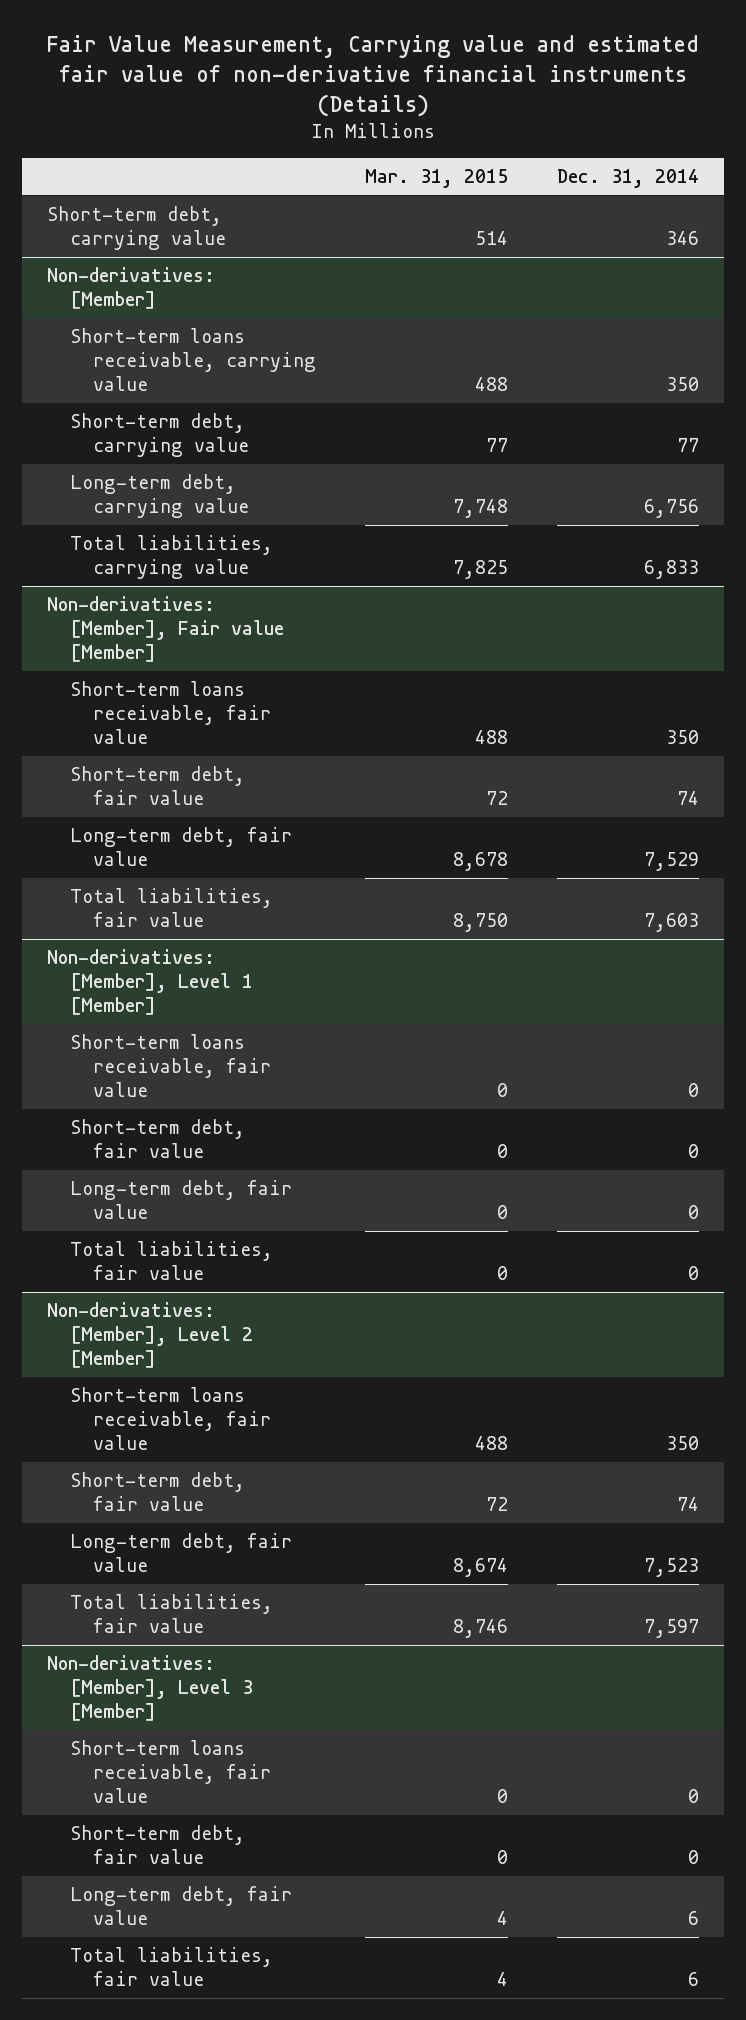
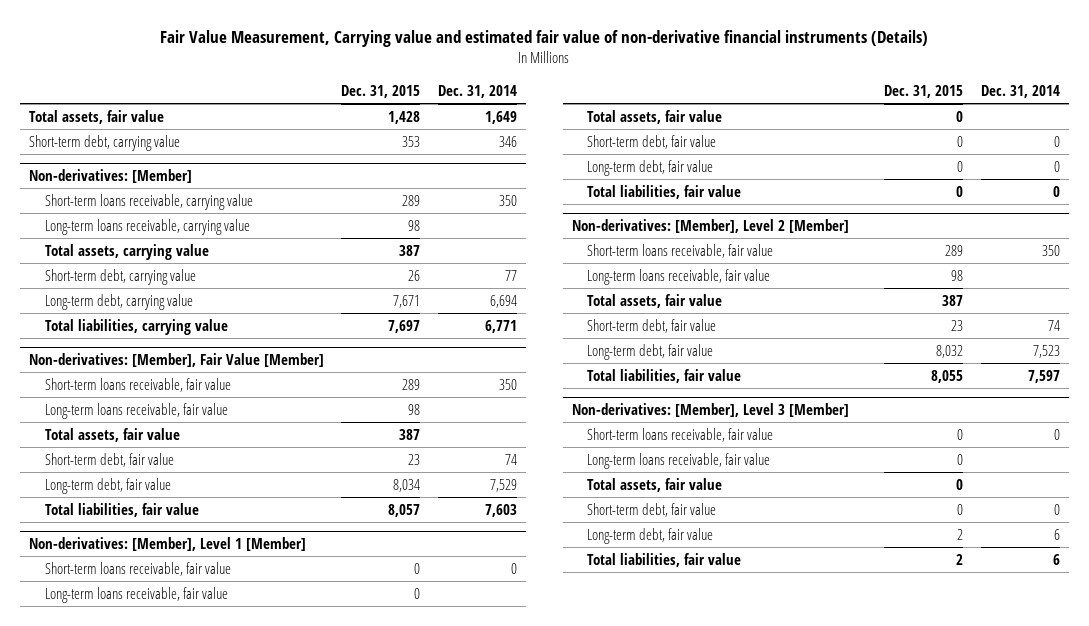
- | Mar. 31, 2015 | Dec. 31, 2014
+ | Dec. 31, 2015 | Dec. 31, 2014
+ Total assets, fair value | 1,428 | 1,649
@ Non-derivatives: [Member]
+ Long-term loans receivable, carrying value | 98 |
+ Total assets, carrying value | 387 |
- Long-term debt, carrying value | 7,748 | 6,756
- Total liabilities, carrying value | 7,825 | 6,833
- Non-derivatives: [Member], Fair value [Member]
@ Non-derivatives: [Member]
+ Long-term debt, carrying value | 7,671 | 6,694
+ Total liabilities, carrying value | 7,697 | 6,771
+ Non-derivatives: [Member], Fair Value [Member]
+ Long-term loans receivable, fair value | 98 |
+ Total assets, fair value | 387 |
@ Non-derivatives: [Member], Level 1 [Member]
+ Long-term loans receivable, fair value | 0 |
+ Total assets, fair value | 0 |
@ Non-derivatives: [Member], Level 2 [Member]
+ Long-term loans receivable, fair value | 98 |
+ Total assets, fair value | 387 |
@ Non-derivatives: [Member], Level 3 [Member]
+ Long-term loans receivable, fair value | 0 |
+ Total assets, fair value | 0 |

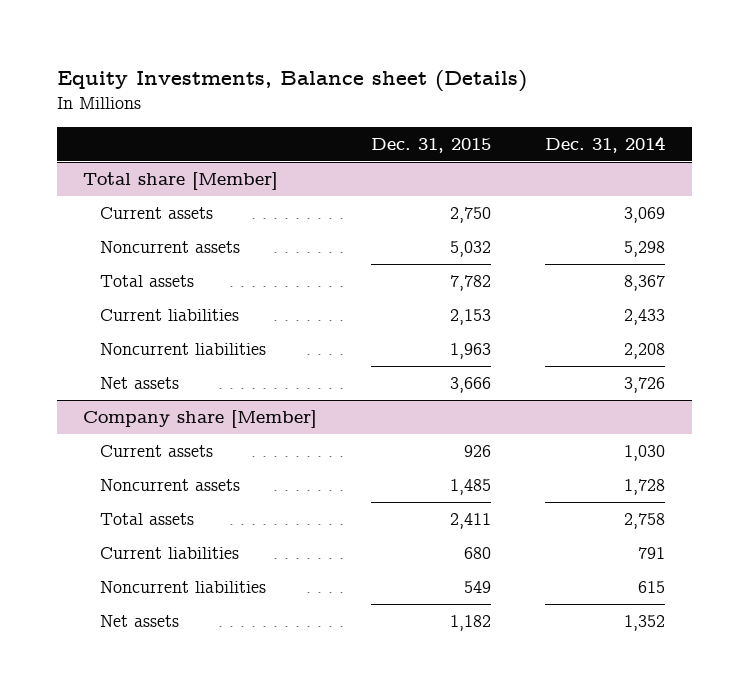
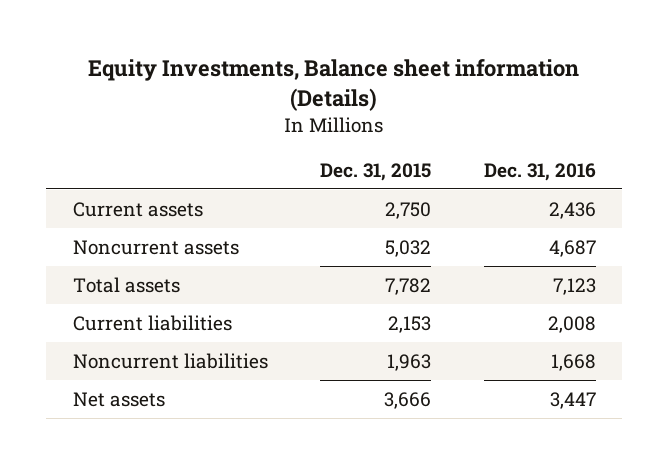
- Equity Investments, Balance sheet (Details)
+ Equity Investments, Balance sheet information (Details)
- | Dec. 31, 2015 | Dec. 31, 2014
+ | Dec. 31, 2015 | Dec. 31, 2016
- Total share [Member]
- Company share [Member]
- Current assets | 926 | 1,030
- Noncurrent assets | 1,485 | 1,728
- Total assets | 2,411 | 2,758
- Current liabilities | 680 | 791
- Noncurrent liabilities | 549 | 615
- Net assets | 1,182 | 1,352

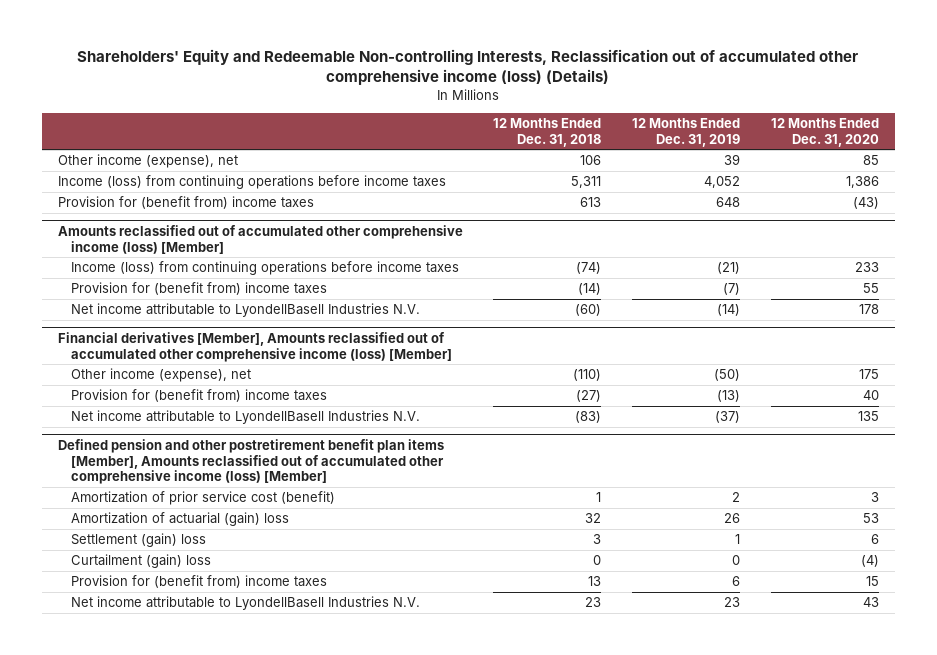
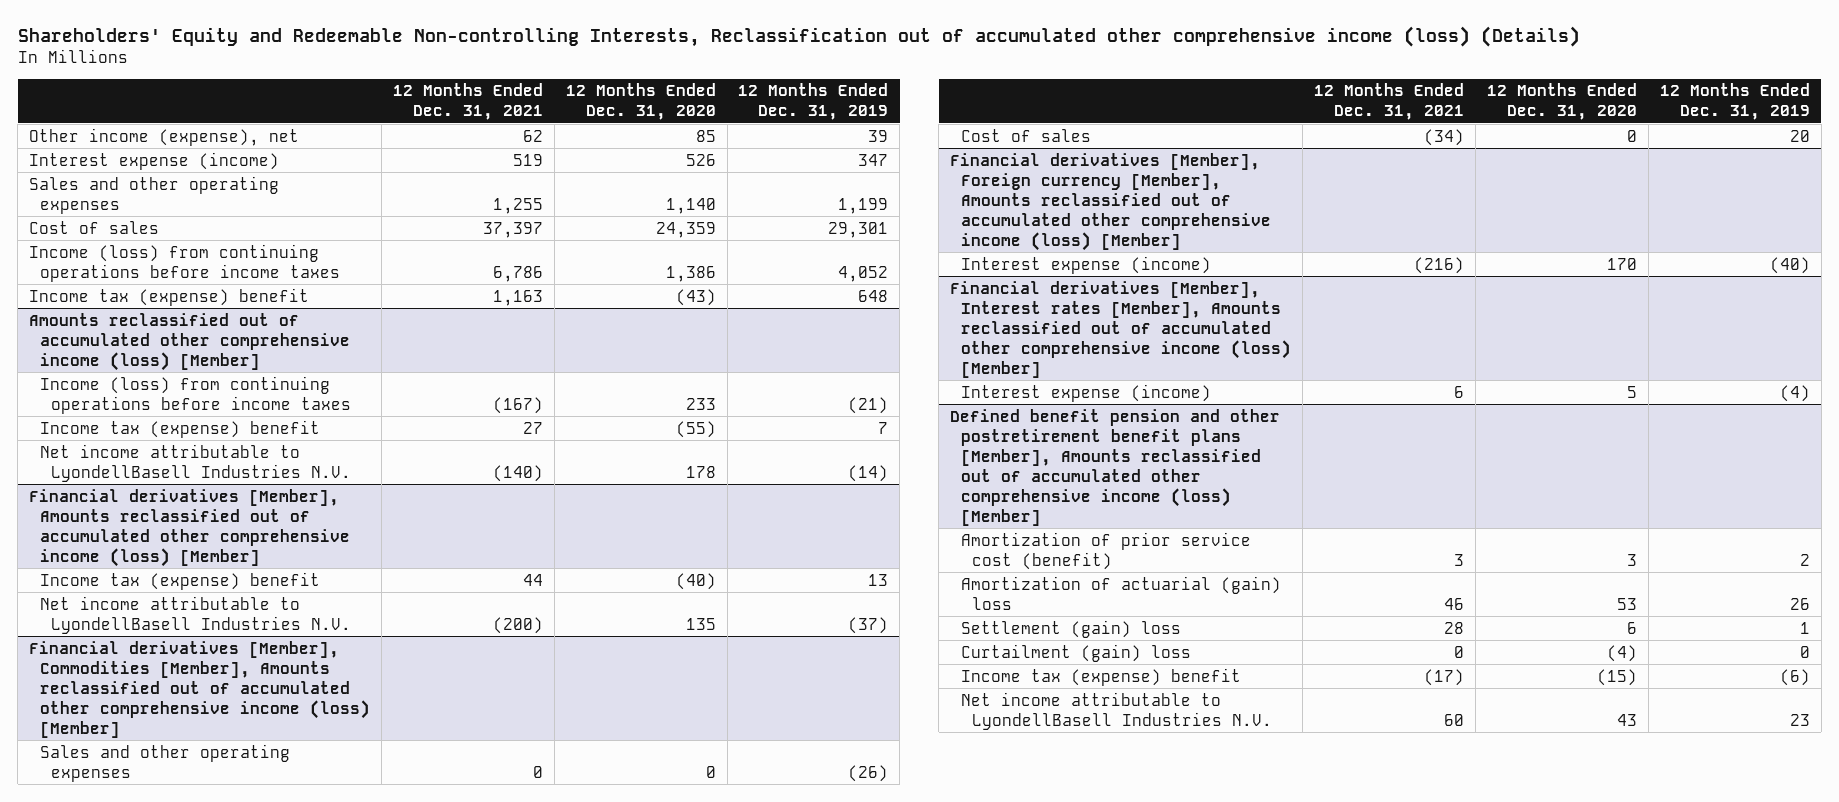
- | 12 Months Ended Dec. 31, 2018 | 12 Months Ended Dec. 31, 2019 | 12 Months Ended Dec. 31, 2020
+ | 12 Months Ended Dec. 31, 2021 | 12 Months Ended Dec. 31, 2020 | 12 Months Ended Dec. 31, 2019
+ Interest expense (income) | 519 | 526 | 347
+ Sales and other operating expenses | 1,255 | 1,140 | 1,199
+ Cost of sales | 37,397 | 24,359 | 29,301
- Provision for (benefit from) income taxes | 613 | 648 | (43)
+ Income tax (expense) benefit | 1,163 | (43) | 648
@ Amounts reclassified out of accumulated other comprehensive income (loss) [Member]
- Provision for (benefit from) income taxes | (14) | (7) | 55
+ Income tax (expense) benefit | 27 | (55) | 7
@ Financial derivatives [Member], Amounts reclassified out of accumulated other comprehensive income (loss) [Member]
- Other income (expense), net | (110) | (50) | 175
- Provision for (benefit from) income taxes | (27) | (13) | 40
+ Income tax (expense) benefit | 44 | (40) | 13
- Defined pension and other postretirement benefit plan items [Member], Amounts reclassified out of accumulated other comprehensive income (loss) [Member]
+ Financial derivatives [Member], Commodities [Member], Amounts reclassified out of accumulated other comprehensive income (loss) [Member]
+ Sales and other operating expenses | 0 | 0 | (26)
+ Cost of sales | (34) | 0 | 20
+ Financial derivatives [Member], Foreign currency [Member], Amounts reclassified out of accumulated other comprehensive income (loss) [Member]
+ Interest expense (income) | (216) | 170 | (40)
+ Financial derivatives [Member], Interest rates [Member], Amounts reclassified out of accumulated other comprehensive income (loss) [Member]
+ Interest expense (income) | 6 | 5 | (4)
+ Defined benefit pension and other postretirement benefit plans [Member], Amounts reclassified out of accumulated other comprehensive income (loss) [Member]
- Provision for (benefit from) income taxes | 13 | 6 | 15
+ Income tax (expense) benefit | (17) | (15) | (6)

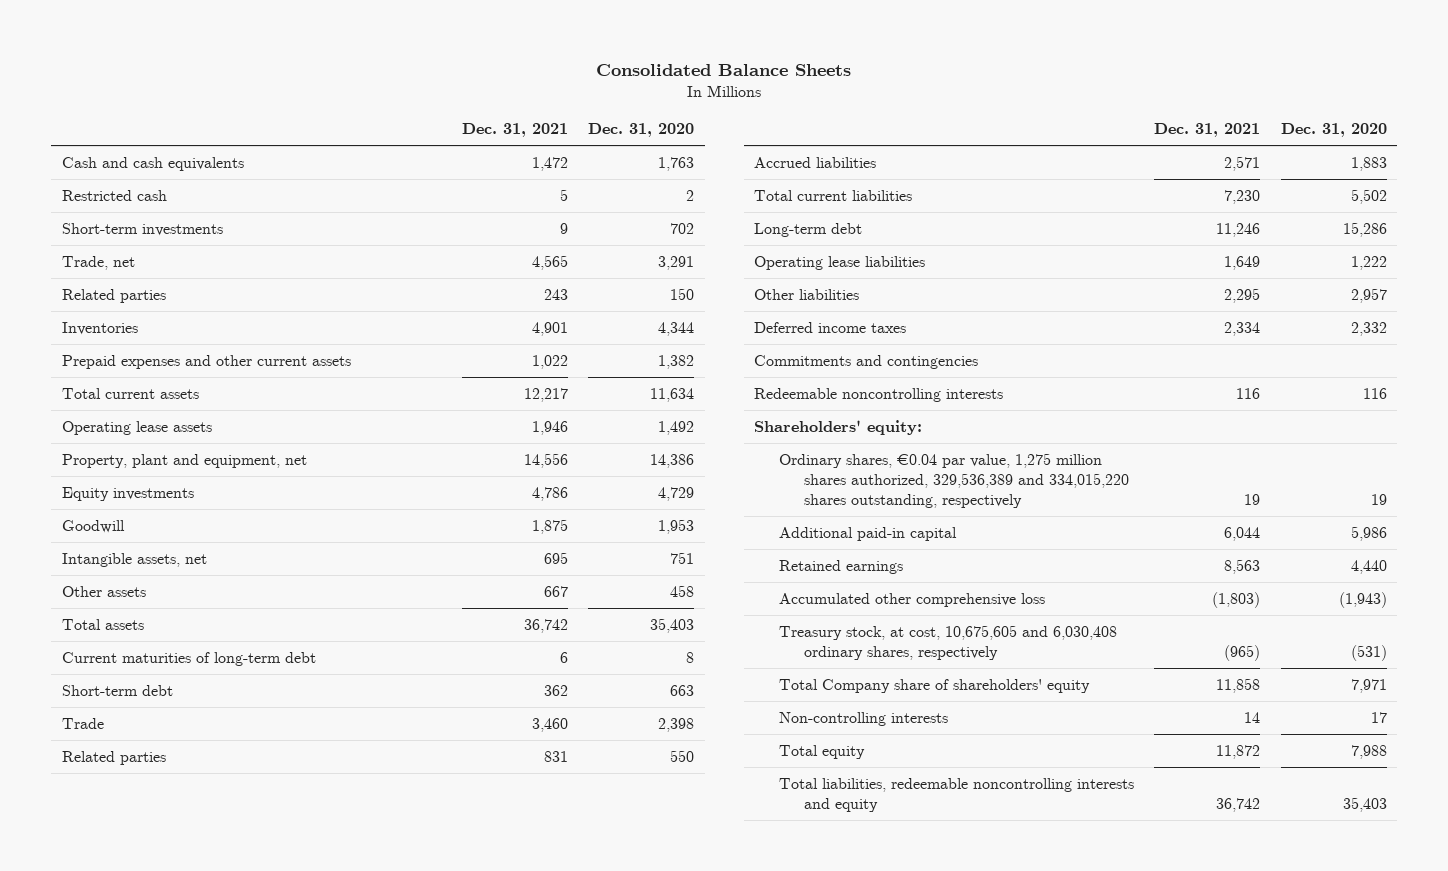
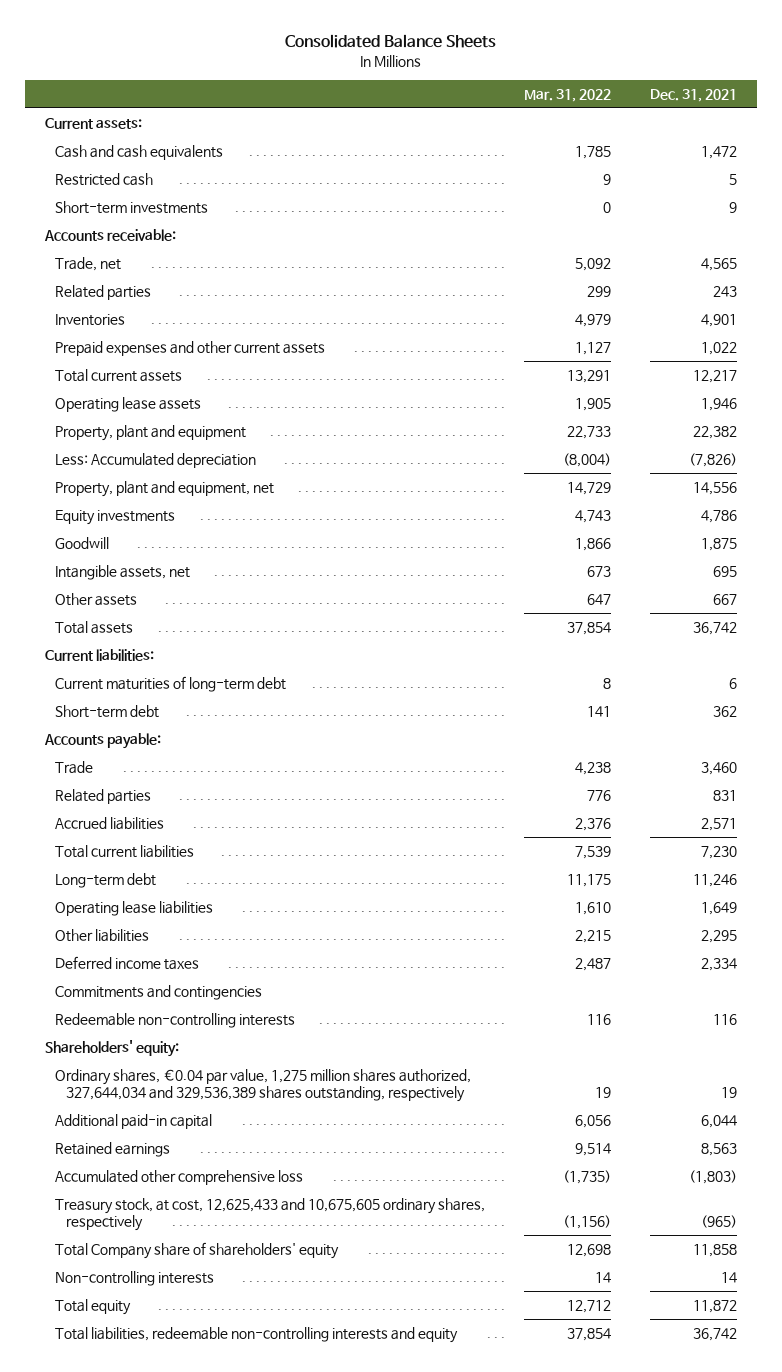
- | Dec. 31, 2021 | Dec. 31, 2020
+ | Mar. 31, 2022 | Dec. 31, 2021
+ Current assets:
+ Accounts receivable:
+ Property, plant and equipment | 22,733 | 22,382
+ Less: Accumulated depreciation | (8,004) | (7,826)
+ Current liabilities:
+ Accounts payable:
- Redeemable noncontrolling interests | 116 | 116
+ Redeemable non-controlling interests | 116 | 116
- Ordinary shares, €0.04 par value, 1,275 million shares authorized, 329,536,389 and 334,015,220 shares outstanding, respectively | 19 | 19
+ Ordinary shares, €0.04 par value, 1,275 million shares authorized, 327,644,034 and 329,536,389 shares outstanding, respectively | 19 | 19
- Treasury stock, at cost, 10,675,605 and 6,030,408 ordinary shares, respectively | (965) | (531)
+ Treasury stock, at cost, 12,625,433 and 10,675,605 ordinary shares, respectively | (1,156) | (965)
- Total liabilities, redeemable noncontrolling interests and equity | 36,742 | 35,403
+ Total liabilities, redeemable non-controlling interests and equity | 37,854 | 36,742

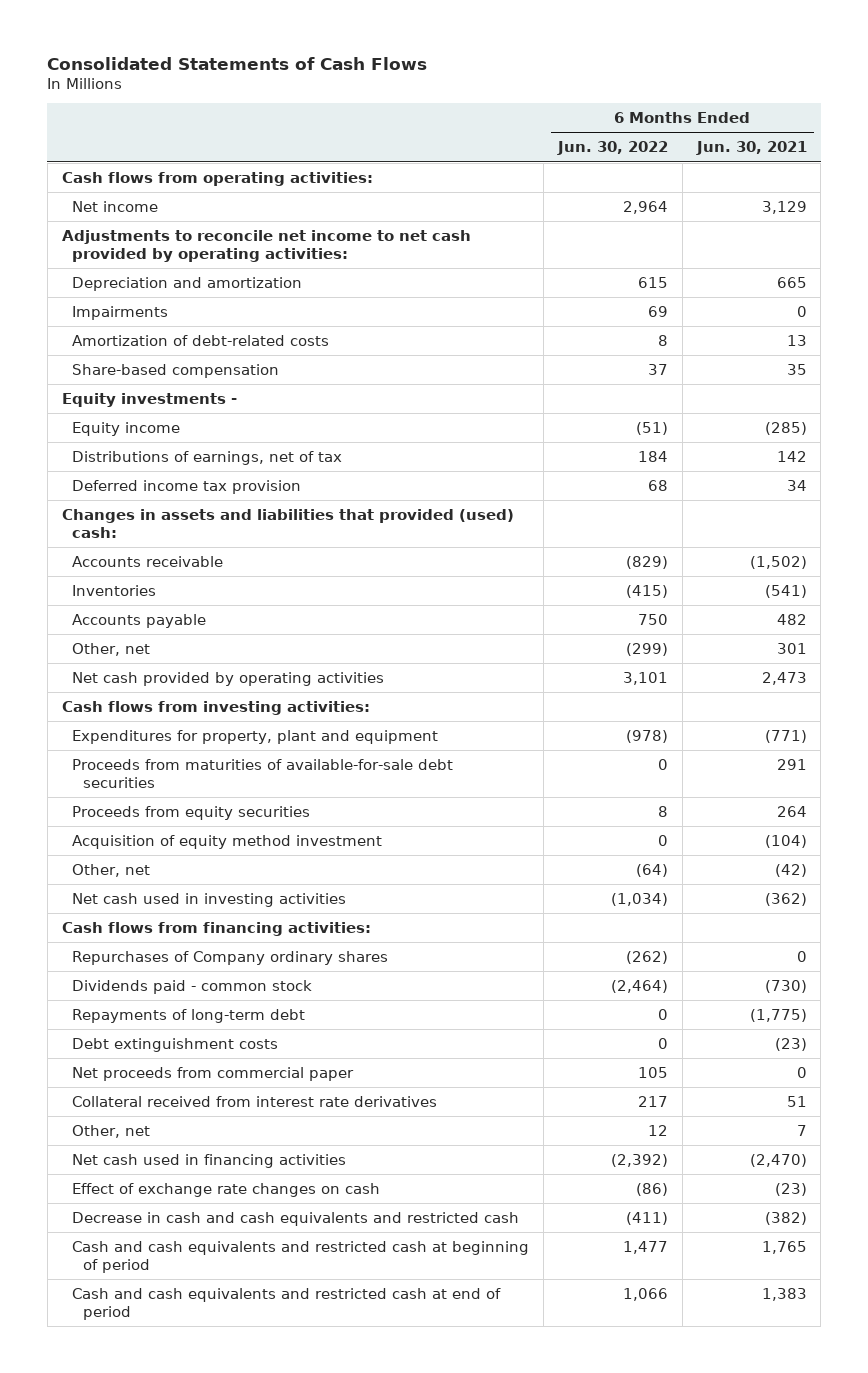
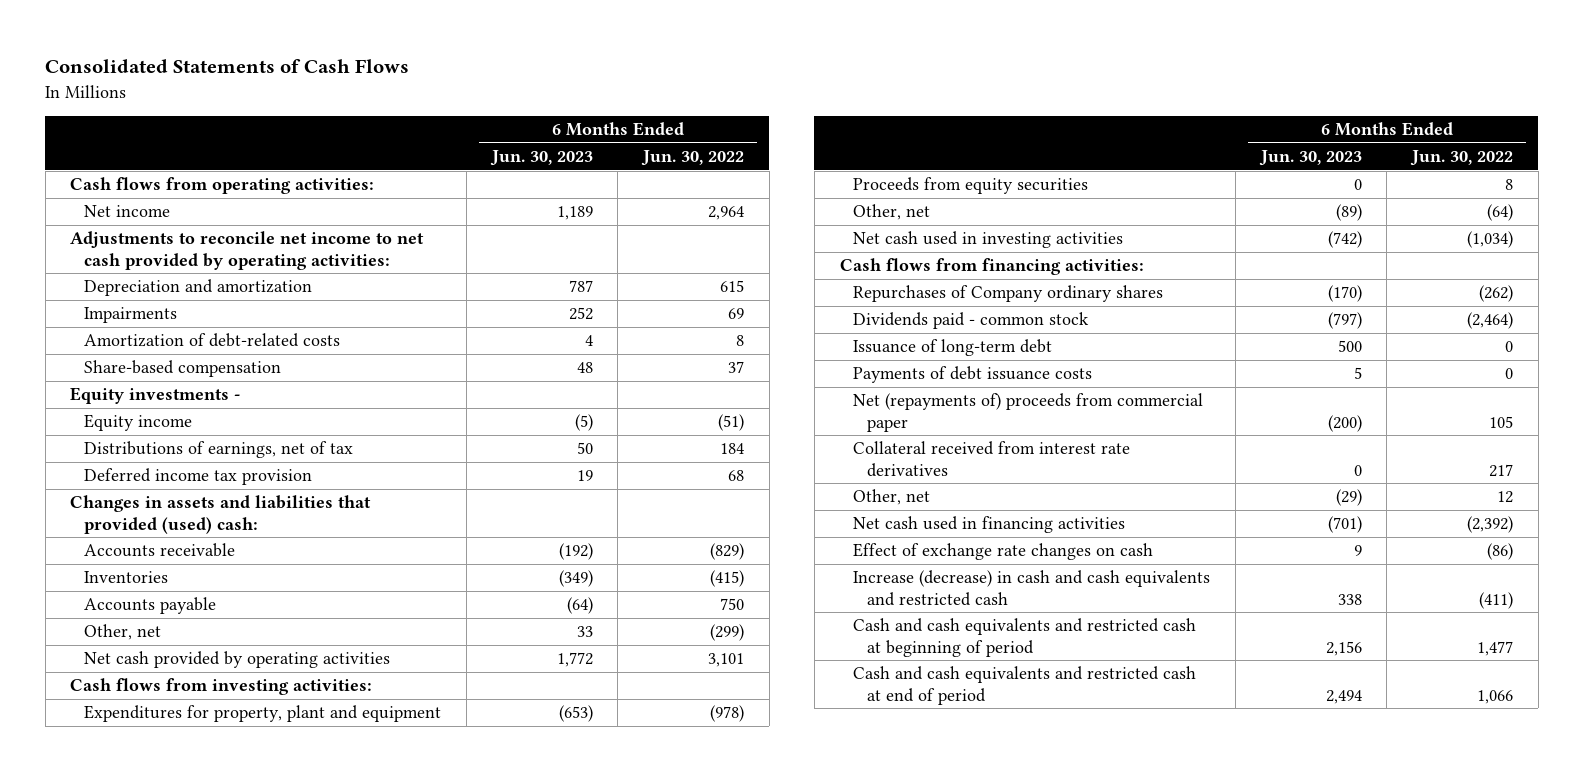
- | 6 Months Ended Jun. 30, 2022 | 6 Months Ended Jun. 30, 2021
+ | 6 Months Ended Jun. 30, 2023 | 6 Months Ended Jun. 30, 2022
- Proceeds from maturities of available-for-sale debt securities | 0 | 291
- Acquisition of equity method investment | 0 | (104)
- Repayments of long-term debt | 0 | (1,775)
- Debt extinguishment costs | 0 | (23)
- Net proceeds from commercial paper | 105 | 0
+ Issuance of long-term debt | 500 | 0
+ Payments of debt issuance costs | 5 | 0
+ Net (repayments of) proceeds from commercial paper | (200) | 105
- Decrease in cash and cash equivalents and restricted cash | (411) | (382)
+ Increase (decrease) in cash and cash equivalents and restricted cash | 338 | (411)

